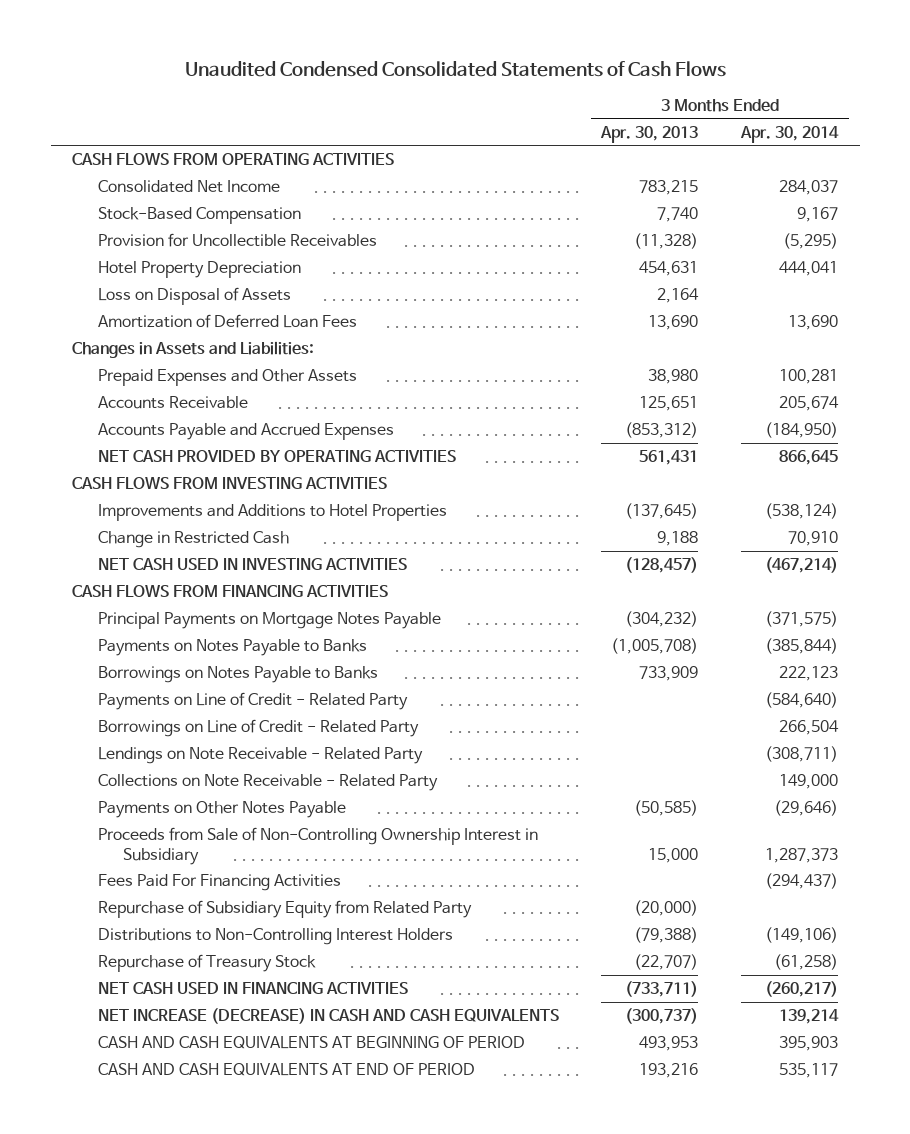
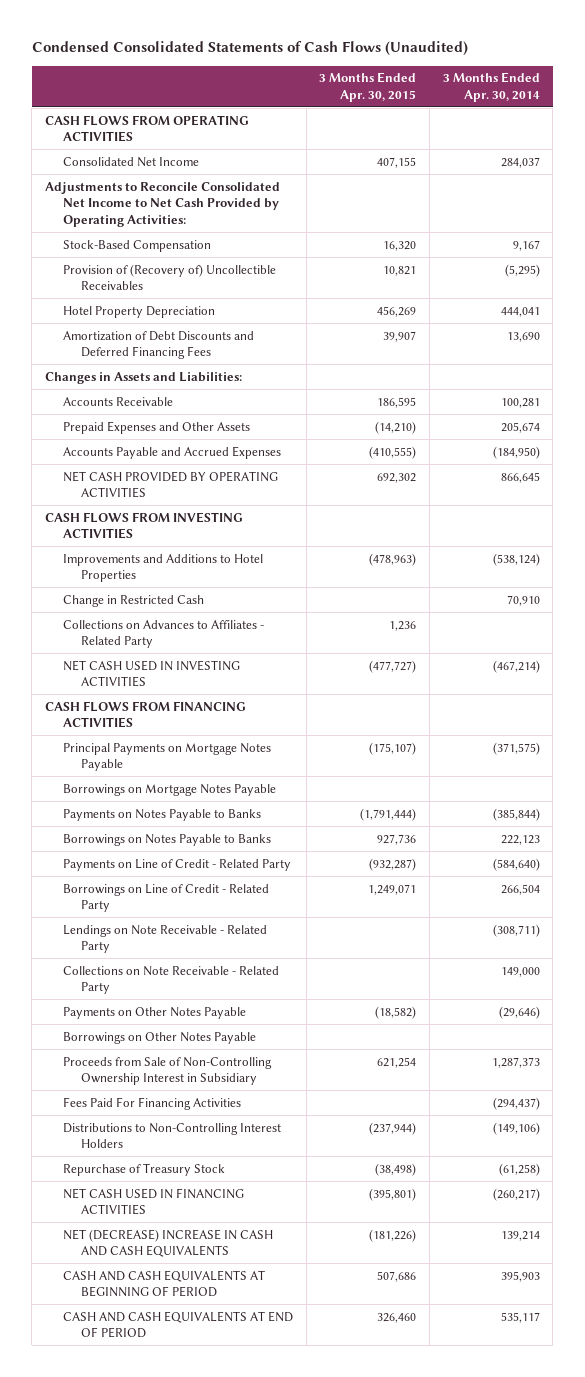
- Unaudited Condensed Consolidated Statements of Cash Flows
+ Condensed Consolidated Statements of Cash Flows (Unaudited)
- | 3 Months Ended Apr. 30, 2013 | 3 Months Ended Apr. 30, 2014
+ | 3 Months Ended Apr. 30, 2015 | 3 Months Ended Apr. 30, 2014
+ Adjustments to Reconcile Consolidated Net Income to Net Cash Provided by Operating Activities:
- Provision for Uncollectible Receivables | (11,328) | (5,295)
+ Provision of (Recovery of) Uncollectible Receivables | 10,821 | (5,295)
- Loss on Disposal of Assets | 2,164 |
- Amortization of Deferred Loan Fees | 13,690 | 13,690
+ Amortization of Debt Discounts and Deferred Financing Fees | 39,907 | 13,690
- Prepaid Expenses and Other Assets | 38,980 | 100,281
- Accounts Receivable | 125,651 | 205,674
+ Accounts Receivable | 186,595 | 100,281
+ Prepaid Expenses and Other Assets | (14,210) | 205,674
+ Collections on Advances to Affiliates - Related Party | 1,236 |
+ Borrowings on Mortgage Notes Payable
+ Borrowings on Other Notes Payable
- Repurchase of Subsidiary Equity from Related Party | (20,000) |
- NET INCREASE (DECREASE) IN CASH AND CASH EQUIVALENTS | (300,737) | 139,214
+ NET (DECREASE) INCREASE IN CASH AND CASH EQUIVALENTS | (181,226) | 139,214

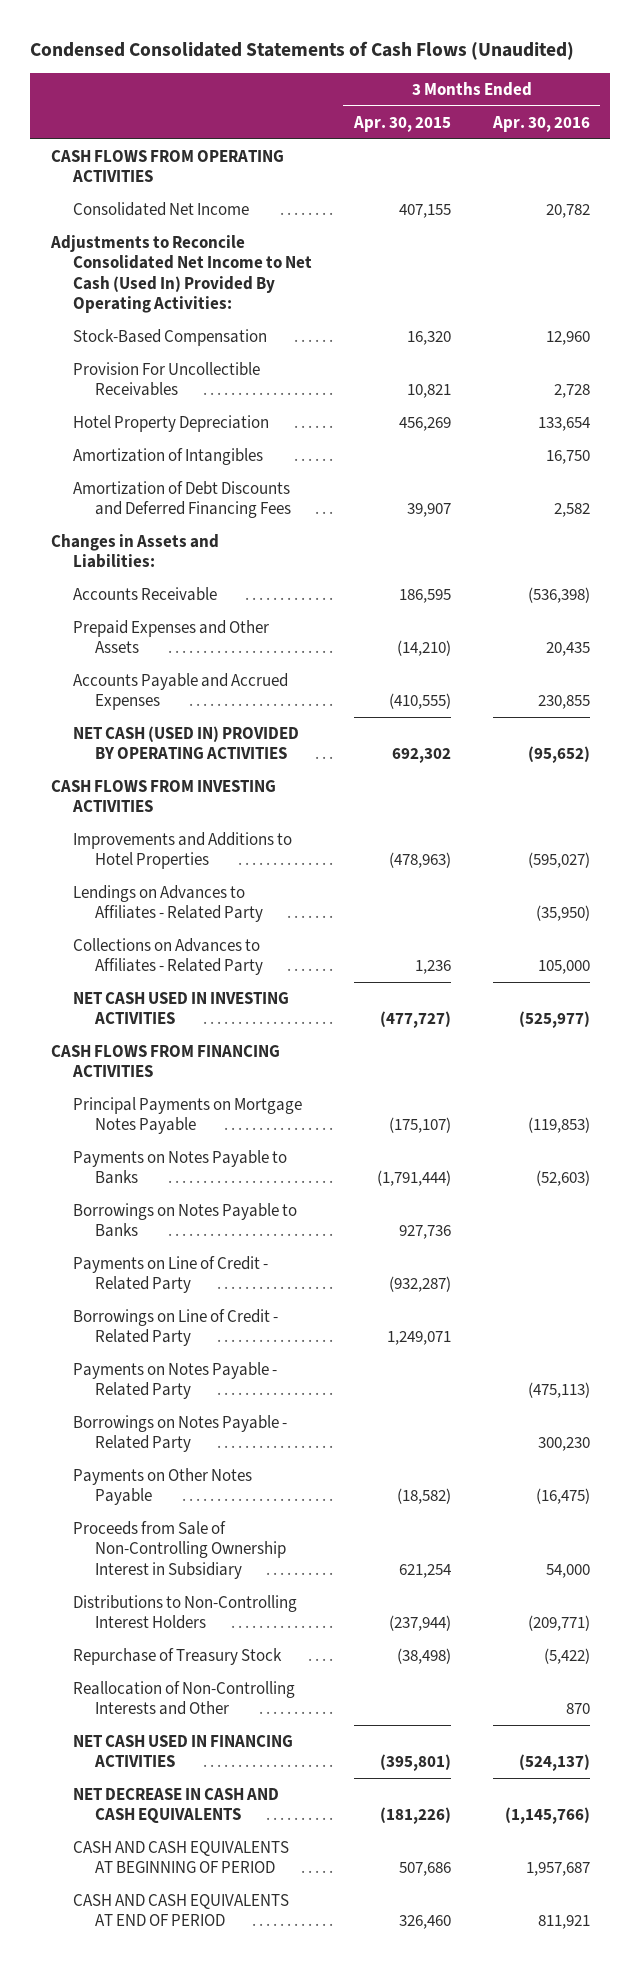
- | 3 Months Ended Apr. 30, 2015 | 3 Months Ended Apr. 30, 2014
+ | 3 Months Ended Apr. 30, 2015 | 3 Months Ended Apr. 30, 2016
- Adjustments to Reconcile Consolidated Net Income to Net Cash Provided by Operating Activities:
+ Adjustments to Reconcile Consolidated Net Income to Net Cash (Used In) Provided By Operating Activities:
- Provision of (Recovery of) Uncollectible Receivables | 10,821 | (5,295)
+ Provision For Uncollectible Receivables | 10,821 | 2,728
+ Amortization of Intangibles | | 16,750
- NET CASH PROVIDED BY OPERATING ACTIVITIES | 692,302 | 866,645
+ NET CASH (USED IN) PROVIDED BY OPERATING ACTIVITIES | 692,302 | (95,652)
- Change in Restricted Cash | | 70,910
+ Lendings on Advances to Affiliates - Related Party | | (35,950)
- Borrowings on Mortgage Notes Payable
- Lendings on Note Receivable - Related Party | | (308,711)
- Collections on Note Receivable - Related Party | | 149,000
+ Payments on Notes Payable - Related Party | | (475,113)
+ Borrowings on Notes Payable - Related Party | | 300,230
- Borrowings on Other Notes Payable
- Fees Paid For Financing Activities | | (294,437)
+ Reallocation of Non-Controlling Interests and Other | | 870
- NET (DECREASE) INCREASE IN CASH AND CASH EQUIVALENTS | (181,226) | 139,214
+ NET DECREASE IN CASH AND CASH EQUIVALENTS | (181,226) | (1,145,766)

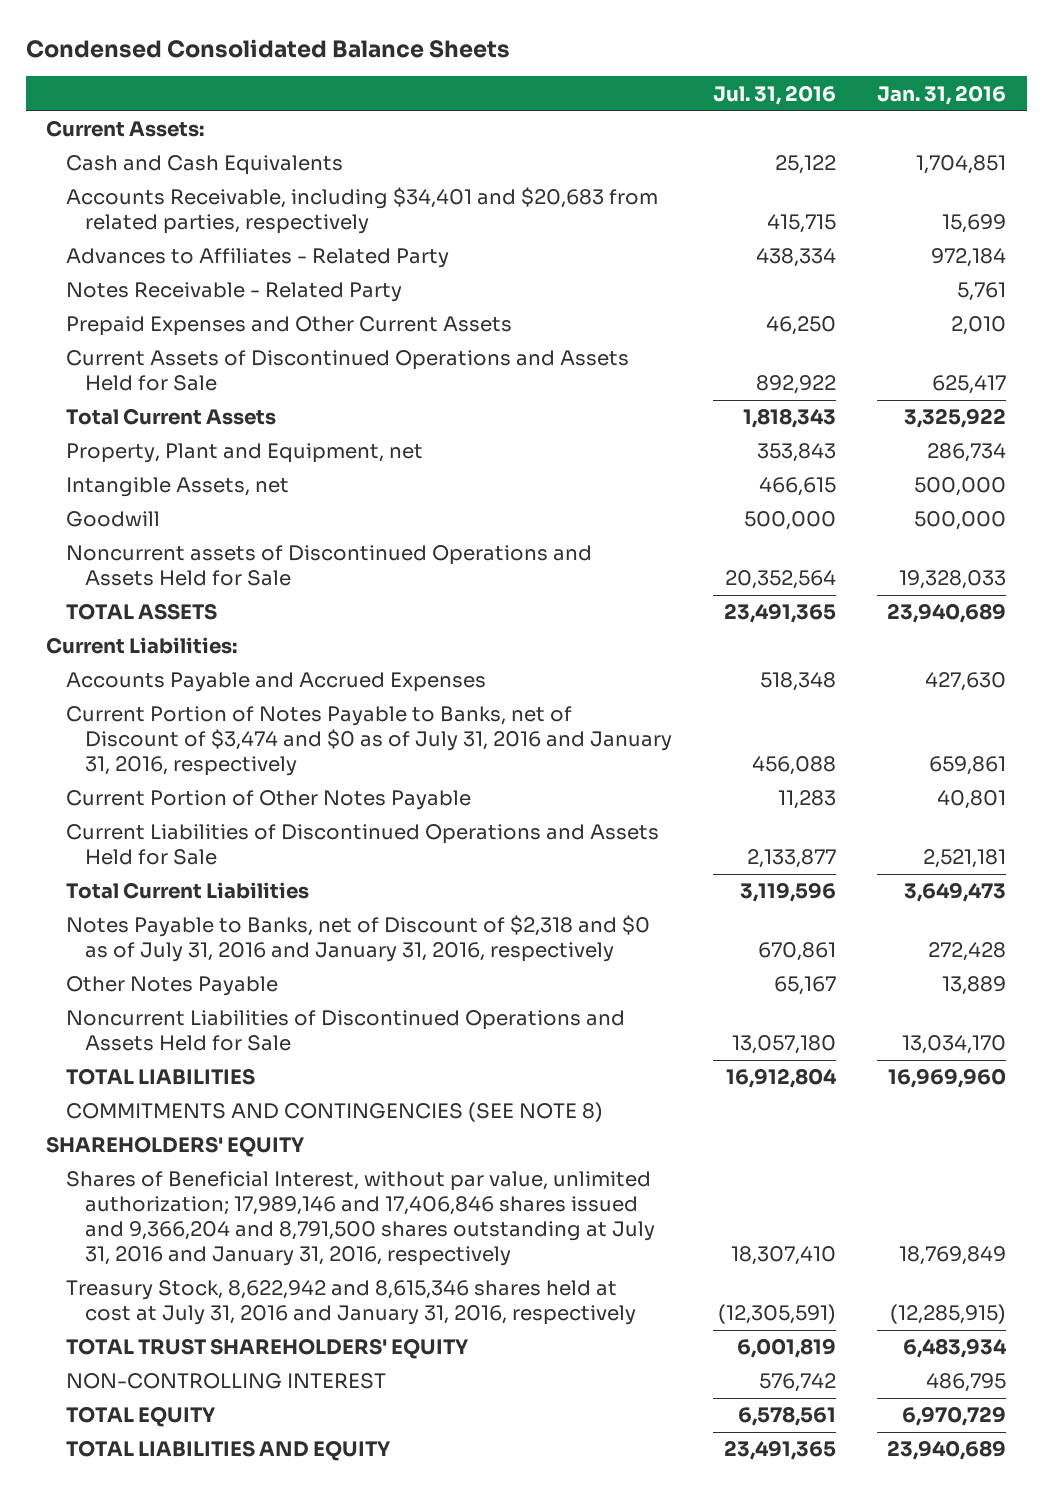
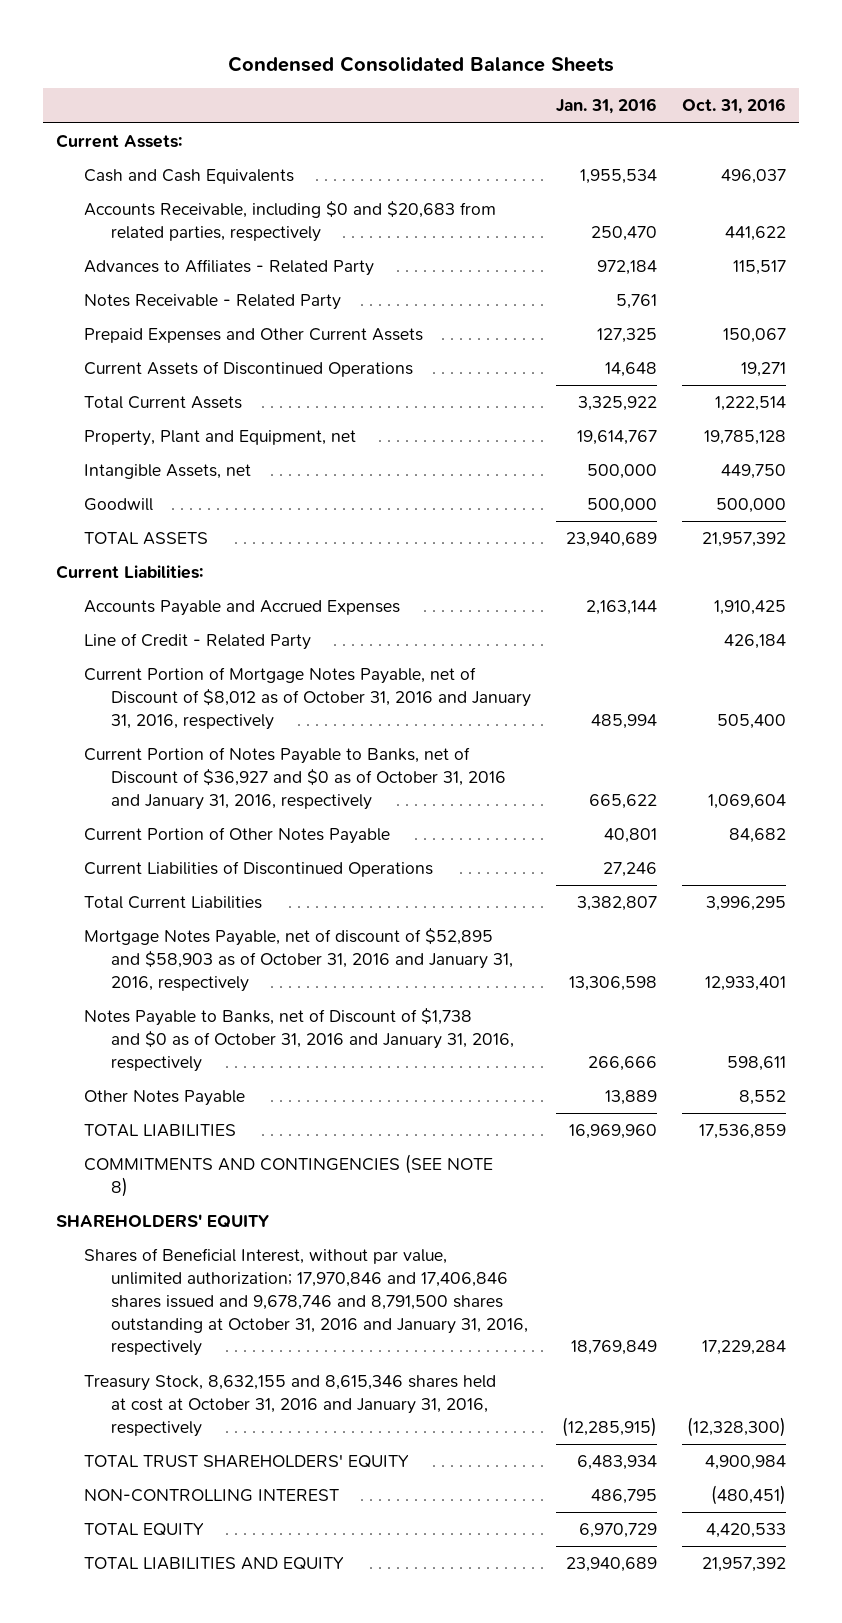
- | Jul. 31, 2016 | Jan. 31, 2016
+ | Jan. 31, 2016 | Oct. 31, 2016
- Cash and Cash Equivalents | 25,122 | 1,704,851
- Accounts Receivable, including $34,401 and $20,683 from related parties, respectively | 415,715 | 15,699
+ Cash and Cash Equivalents | 1,955,534 | 496,037
+ Accounts Receivable, including $0 and $20,683 from related parties, respectively | 250,470 | 441,622
- Prepaid Expenses and Other Current Assets | 46,250 | 2,010
- Current Assets of Discontinued Operations and Assets Held for Sale | 892,922 | 625,417
+ Prepaid Expenses and Other Current Assets | 127,325 | 150,067
+ Current Assets of Discontinued Operations | 14,648 | 19,271
- Property, Plant and Equipment, net | 353,843 | 286,734
+ Property, Plant and Equipment, net | 19,614,767 | 19,785,128
- Noncurrent assets of Discontinued Operations and Assets Held for Sale | 20,352,564 | 19,328,033
- Accounts Payable and Accrued Expenses | 518,348 | 427,630
- Current Portion of Notes Payable to Banks, net of Discount of $3,474 and $0 as of July 31, 2016 and January 31, 2016, respectively | 456,088 | 659,861
+ Accounts Payable and Accrued Expenses | 2,163,144 | 1,910,425
+ Line of Credit - Related Party | | 426,184
+ Current Portion of Mortgage Notes Payable, net of Discount of $8,012 as of October 31, 2016 and January 31, 2016, respectively | 485,994 | 505,400
+ Current Portion of Notes Payable to Banks, net of Discount of $36,927 and $0 as of October 31, 2016 and January 31, 2016, respectively | 665,622 | 1,069,604
- Current Liabilities of Discontinued Operations and Assets Held for Sale | 2,133,877 | 2,521,181
- Total Current Liabilities | 3,119,596 | 3,649,473
- Notes Payable to Banks, net of Discount of $2,318 and $0 as of July 31, 2016 and January 31, 2016, respectively | 670,861 | 272,428
+ Current Liabilities of Discontinued Operations | 27,246 |
+ Total Current Liabilities | 3,382,807 | 3,996,295
+ Mortgage Notes Payable, net of discount of $52,895 and $58,903 as of October 31, 2016 and January 31, 2016, respectively | 13,306,598 | 12,933,401
+ Notes Payable to Banks, net of Discount of $1,738 and $0 as of October 31, 2016 and January 31, 2016, respectively | 266,666 | 598,611
- Noncurrent Liabilities of Discontinued Operations and Assets Held for Sale | 13,057,180 | 13,034,170
- Shares of Beneficial Interest, without par value, unlimited authorization; 17,989,146 and 17,406,846 shares issued and 9,366,204 and 8,791,500 shares outstanding at July 31, 2016 and January 31, 2016, respectively | 18,307,410 | 18,769,849
- Treasury Stock, 8,622,942 and 8,615,346 shares held at cost at July 31, 2016 and January 31, 2016, respectively | (12,305,591) | (12,285,915)
+ Shares of Beneficial Interest, without par value, unlimited authorization; 17,970,846 and 17,406,846 shares issued and 9,678,746 and 8,791,500 shares outstanding at October 31, 2016 and January 31, 2016, respectively | 18,769,849 | 17,229,284
+ Treasury Stock, 8,632,155 and 8,615,346 shares held at cost at October 31, 2016 and January 31, 2016, respectively | (12,285,915) | (12,328,300)

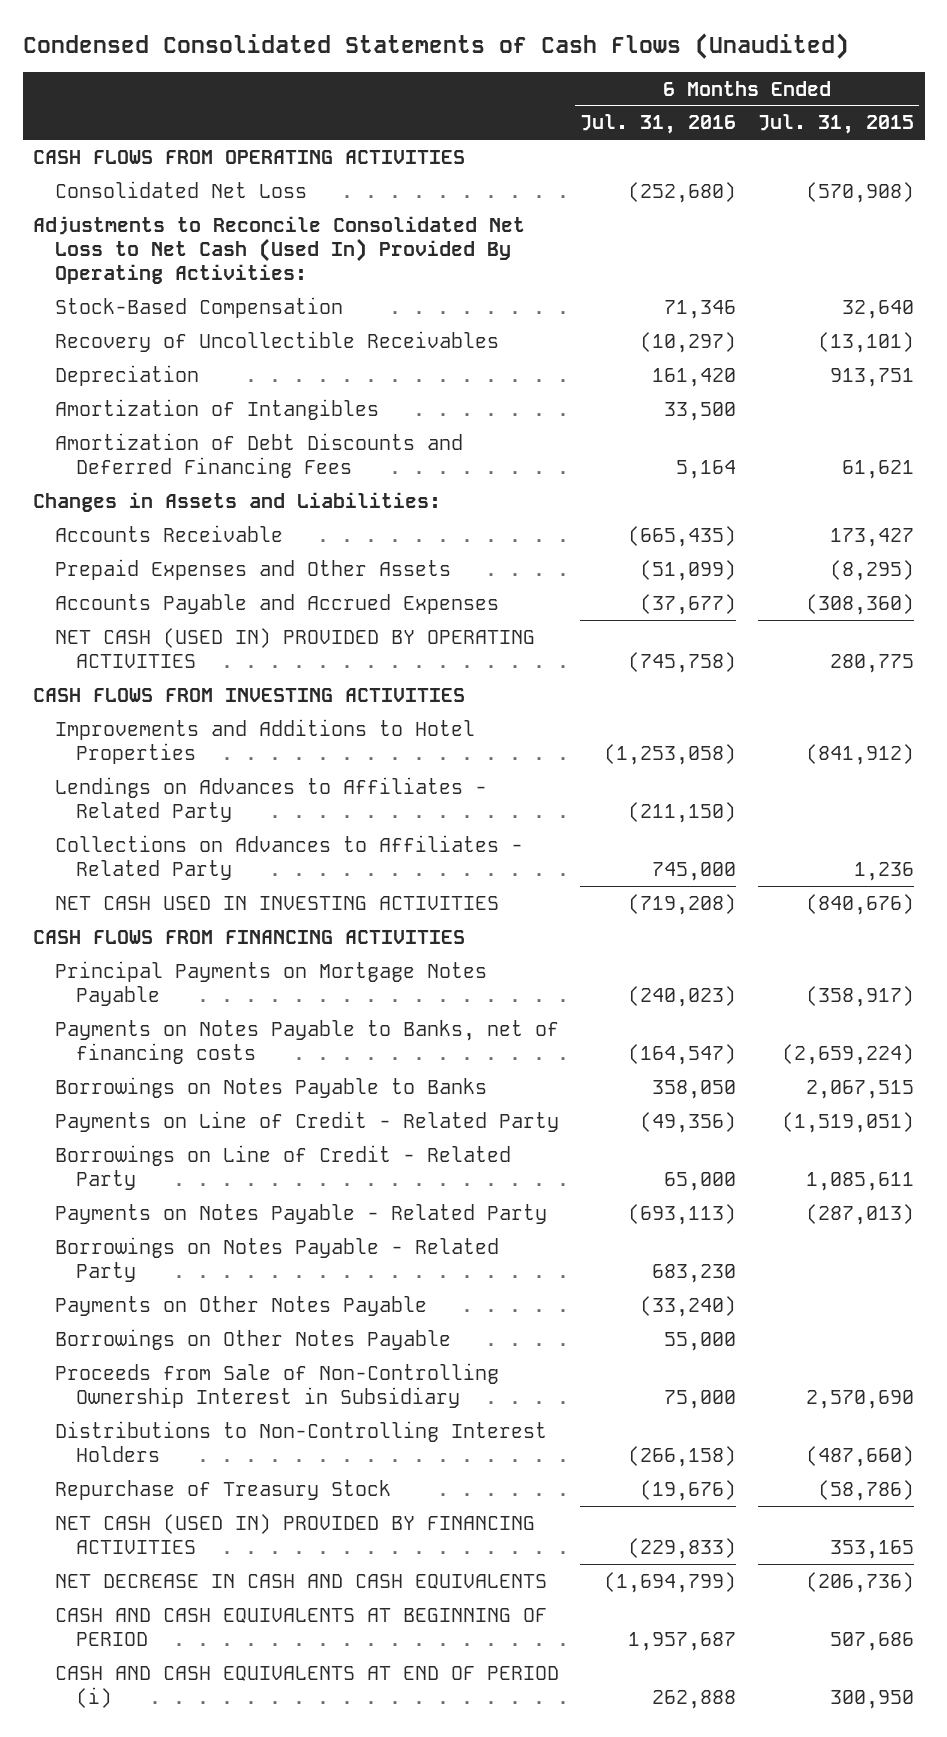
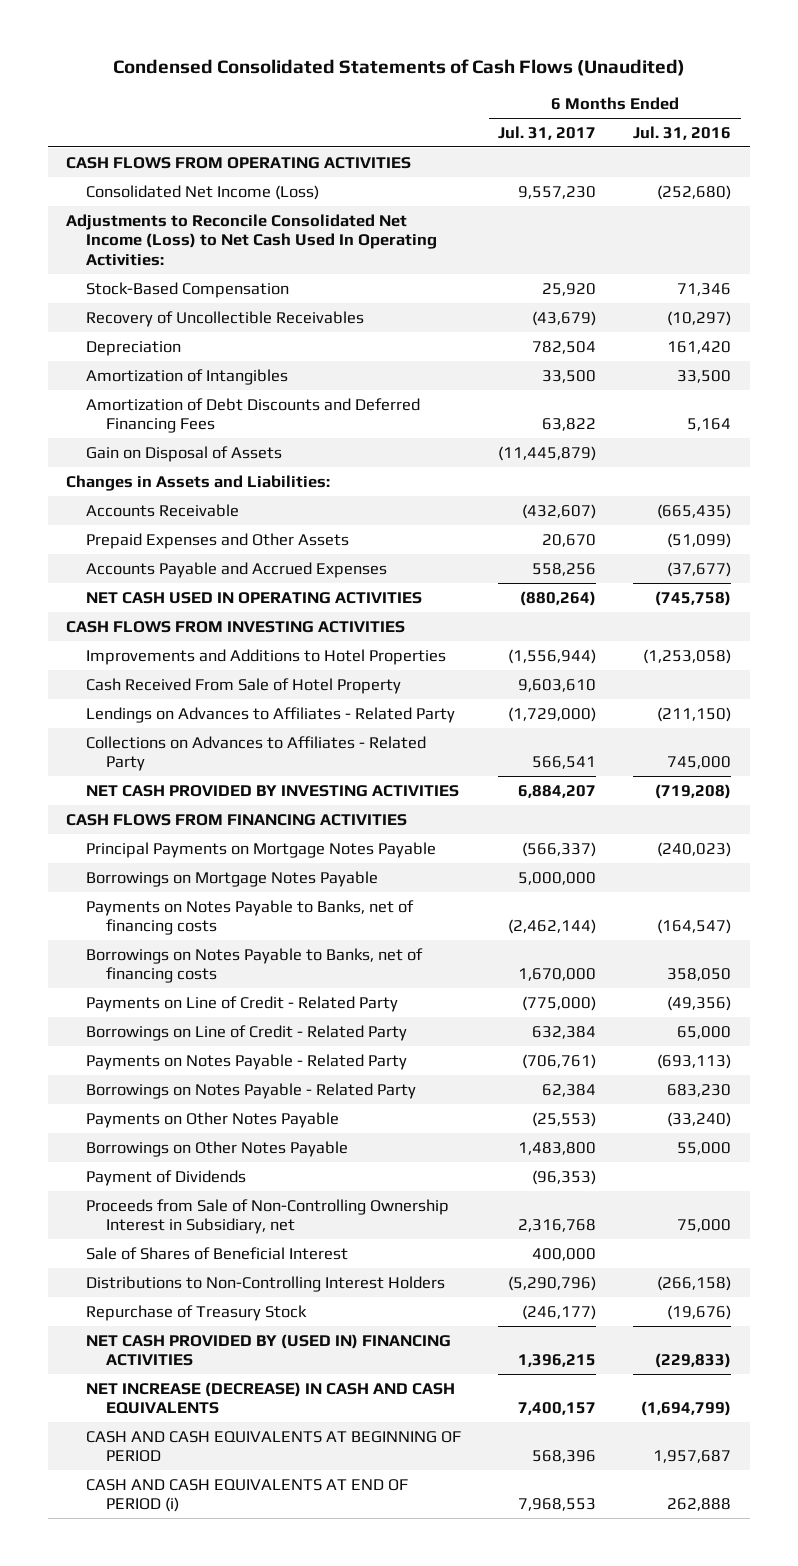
- | 6 Months Ended Jul. 31, 2016 | 6 Months Ended Jul. 31, 2015
+ | 6 Months Ended Jul. 31, 2017 | 6 Months Ended Jul. 31, 2016
- Consolidated Net Loss | (252,680) | (570,908)
- Adjustments to Reconcile Consolidated Net Loss to Net Cash (Used In) Provided By Operating Activities:
+ Consolidated Net Income (Loss) | 9,557,230 | (252,680)
+ Adjustments to Reconcile Consolidated Net Income (Loss) to Net Cash Used In Operating Activities:
+ Gain on Disposal of Assets | (11,445,879) |
- NET CASH (USED IN) PROVIDED BY OPERATING ACTIVITIES | (745,758) | 280,775
+ NET CASH USED IN OPERATING ACTIVITIES | (880,264) | (745,758)
+ Cash Received From Sale of Hotel Property | 9,603,610 |
- NET CASH USED IN INVESTING ACTIVITIES | (719,208) | (840,676)
+ NET CASH PROVIDED BY INVESTING ACTIVITIES | 6,884,207 | (719,208)
+ Borrowings on Mortgage Notes Payable | 5,000,000 |
- Borrowings on Notes Payable to Banks | 358,050 | 2,067,515
+ Borrowings on Notes Payable to Banks, net of financing costs | 1,670,000 | 358,050
- Proceeds from Sale of Non-Controlling Ownership Interest in Subsidiary | 75,000 | 2,570,690
+ Payment of Dividends | (96,353) |
+ Proceeds from Sale of Non-Controlling Ownership Interest in Subsidiary, net | 2,316,768 | 75,000
+ Sale of Shares of Beneficial Interest | 400,000 |
- NET CASH (USED IN) PROVIDED BY FINANCING ACTIVITIES | (229,833) | 353,165
- NET DECREASE IN CASH AND CASH EQUIVALENTS | (1,694,799) | (206,736)
+ NET CASH PROVIDED BY (USED IN) FINANCING ACTIVITIES | 1,396,215 | (229,833)
+ NET INCREASE (DECREASE) IN CASH AND CASH EQUIVALENTS | 7,400,157 | (1,694,799)

